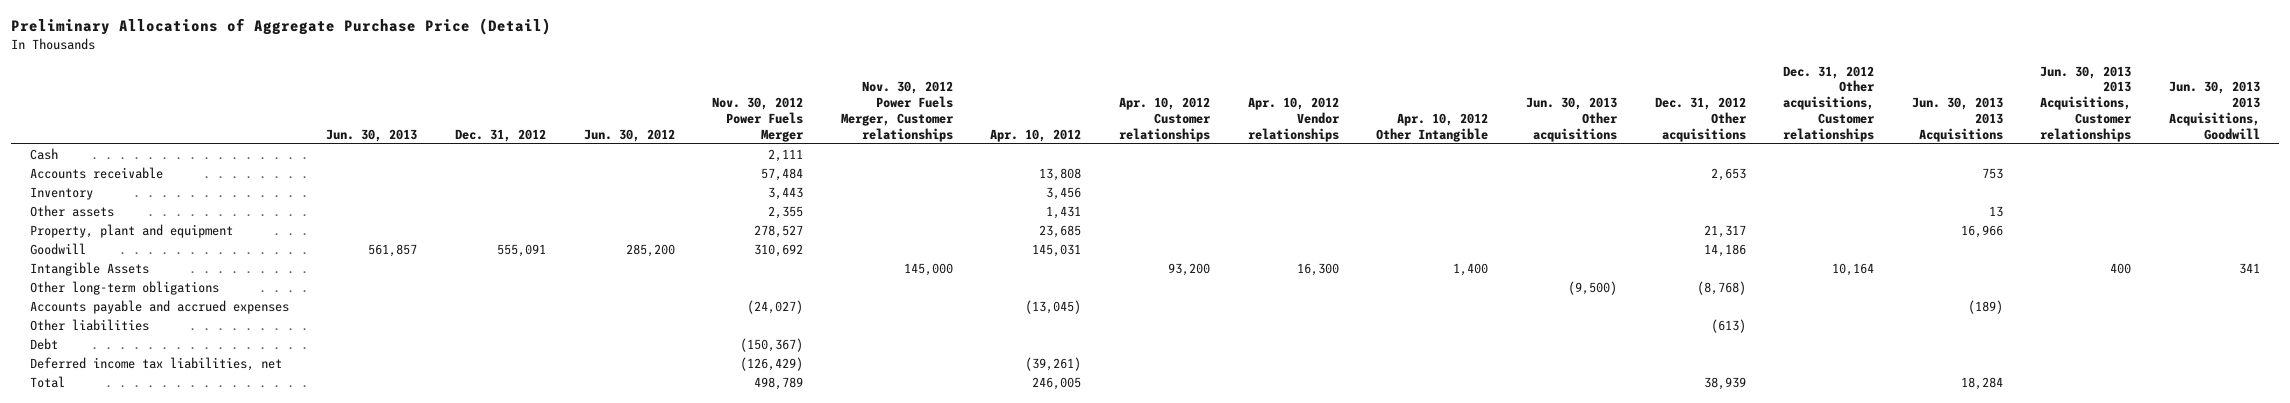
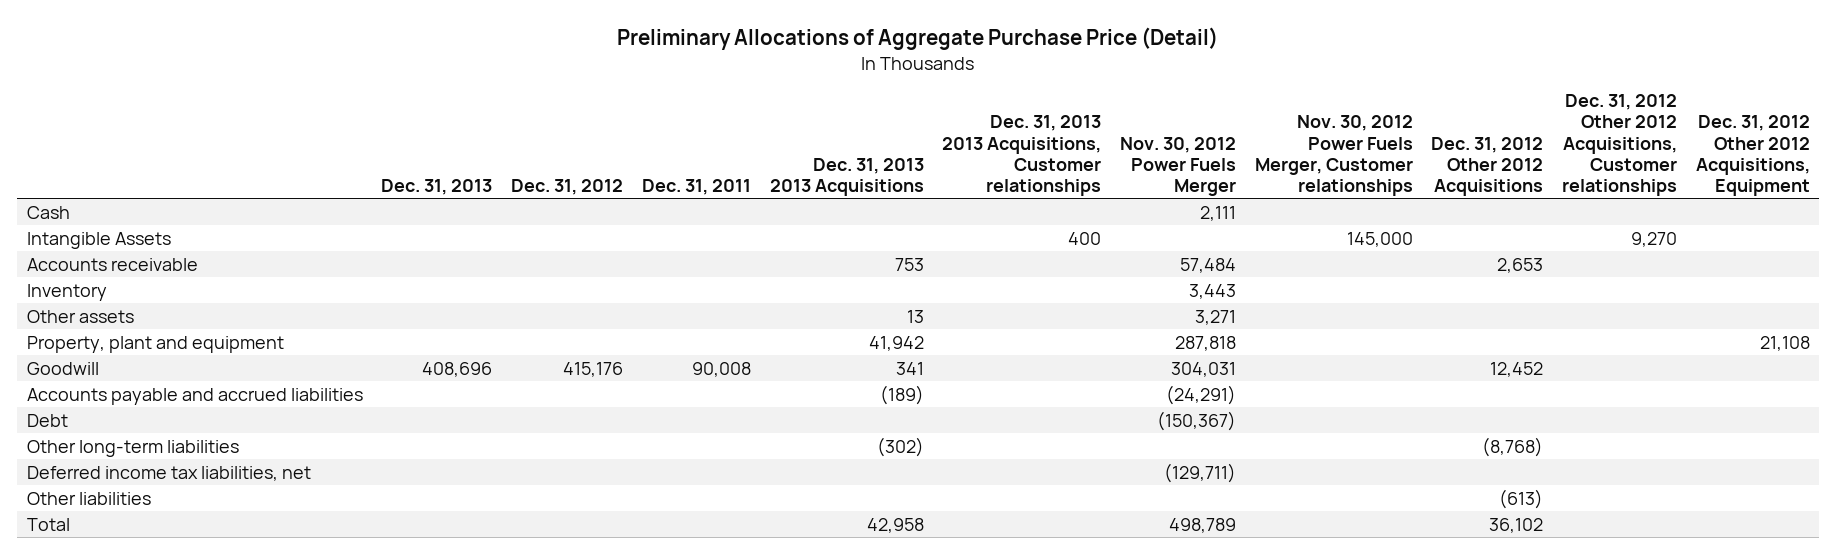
- | Jun. 30, 2013 | Dec. 31, 2012 | Jun. 30, 2012 | Nov. 30, 2012 Power Fuels Merger | Nov. 30, 2012 Power Fuels Merger, Customer relationships | Apr. 10, 2012 | Apr. 10, 2012 Customer relationships | Apr. 10, 2012 Vendor relationships | Apr. 10, 2012 Other Intangible | Jun. 30, 2013 Other acquisitions | Dec. 31, 2012 Other acquisitions | Dec. 31, 2012 Other acquisitions, Customer relationships | Jun. 30, 2013 2013 Acquisitions | Jun. 30, 2013 2013 Acquisitions, Customer relationships | Jun. 30, 2013 2013 Acquisitions, Goodwill
+ | Dec. 31, 2013 | Dec. 31, 2012 | Dec. 31, 2011 | Dec. 31, 2013 2013 Acquisitions | Dec. 31, 2013 2013 Acquisitions, Customer relationships | Nov. 30, 2012 Power Fuels Merger | Nov. 30, 2012 Power Fuels Merger, Customer relationships | Dec. 31, 2012 Other 2012 Acquisitions | Dec. 31, 2012 Other 2012 Acquisitions, Customer relationships | Dec. 31, 2012 Other 2012 Acquisitions, Equipment
moved up: Intangible Assets | | | | | 400 | | 145,000 | | 9,270 |
- Other assets | | | | 2,355 | | 1,431 | | | | | | | 13 | |
- Property, plant and equipment | | | | 278,527 | | 23,685 | | | | | 21,317 | | 16,966 | |
- Goodwill | 561,857 | 555,091 | 285,200 | 310,692 | | 145,031 | | | | | 14,186 | | | |
- Other long-term obligations | | | | | | | | | | (9,500) | (8,768) | | | |
- Accounts payable and accrued expenses | | | | (24,027) | | (13,045) | | | | | | | (189) | |
+ Other assets | | | | 13 | | 3,271 | | | |
+ Property, plant and equipment | | | | 41,942 | | 287,818 | | | | 21,108
+ Goodwill | 408,696 | 415,176 | 90,008 | 341 | | 304,031 | | 12,452 | |
+ Accounts payable and accrued liabilities | | | | (189) | | (24,291) | | | |
- Deferred income tax liabilities, net | | | | (126,429) | | (39,261) | | | | | | | | |
+ Other long-term liabilities | | | | (302) | | | | (8,768) | |
+ Deferred income tax liabilities, net | | | | | | (129,711) | | | |
moved down: Other liabilities | | | | | | | | (613) | |

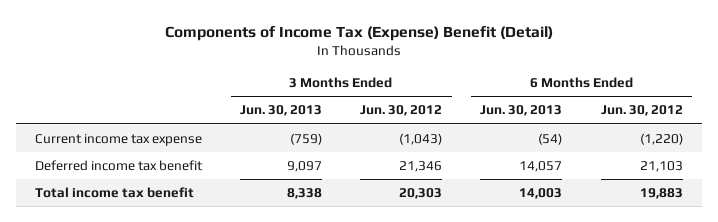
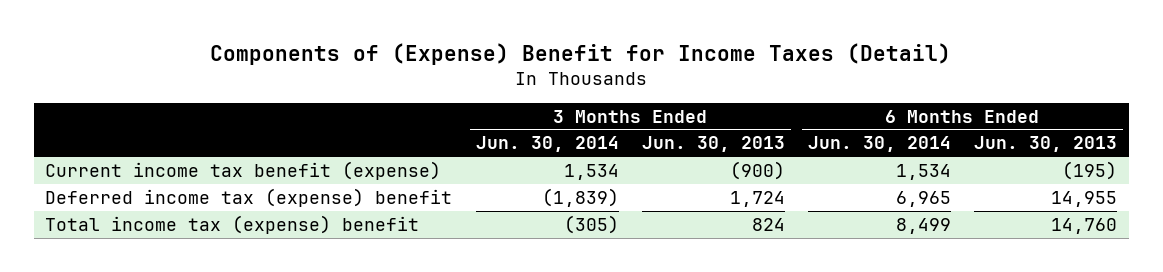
- Components of Income Tax (Expense) Benefit (Detail)
+ Components of (Expense) Benefit for Income Taxes (Detail)
- | 3 Months Ended Jun. 30, 2013 | 3 Months Ended Jun. 30, 2012 | 6 Months Ended Jun. 30, 2013 | 6 Months Ended Jun. 30, 2012
+ | 3 Months Ended Jun. 30, 2014 | 3 Months Ended Jun. 30, 2013 | 6 Months Ended Jun. 30, 2014 | 6 Months Ended Jun. 30, 2013
- Current income tax expense | (759) | (1,043) | (54) | (1,220)
- Deferred income tax benefit | 9,097 | 21,346 | 14,057 | 21,103
- Total income tax benefit | 8,338 | 20,303 | 14,003 | 19,883
+ Current income tax benefit (expense) | 1,534 | (900) | 1,534 | (195)
+ Deferred income tax (expense) benefit | (1,839) | 1,724 | 6,965 | 14,955
+ Total income tax (expense) benefit | (305) | 824 | 8,499 | 14,760

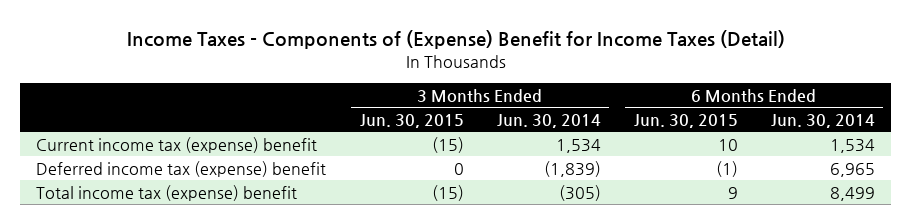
- Components of (Expense) Benefit for Income Taxes (Detail)
+ Income Taxes - Components of (Expense) Benefit for Income Taxes (Detail)
- | 3 Months Ended Jun. 30, 2014 | 3 Months Ended Jun. 30, 2013 | 6 Months Ended Jun. 30, 2014 | 6 Months Ended Jun. 30, 2013
+ | 3 Months Ended Jun. 30, 2015 | 3 Months Ended Jun. 30, 2014 | 6 Months Ended Jun. 30, 2015 | 6 Months Ended Jun. 30, 2014
- Current income tax benefit (expense) | 1,534 | (900) | 1,534 | (195)
+ Current income tax (expense) benefit | (15) | 1,534 | 10 | 1,534

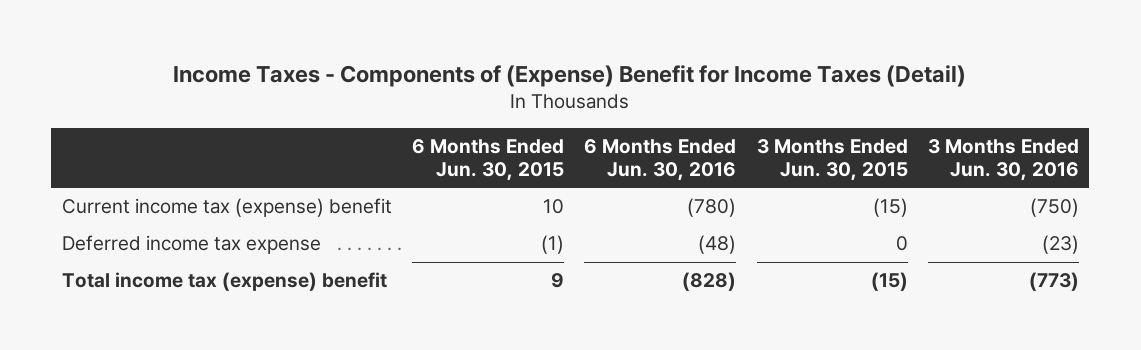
- | 3 Months Ended Jun. 30, 2015 | 3 Months Ended Jun. 30, 2014 | 6 Months Ended Jun. 30, 2015 | 6 Months Ended Jun. 30, 2014
+ | 6 Months Ended Jun. 30, 2015 | 6 Months Ended Jun. 30, 2016 | 3 Months Ended Jun. 30, 2015 | 3 Months Ended Jun. 30, 2016
- Deferred income tax (expense) benefit | 0 | (1,839) | (1) | 6,965
+ Deferred income tax expense | (1) | (48) | 0 | (23)

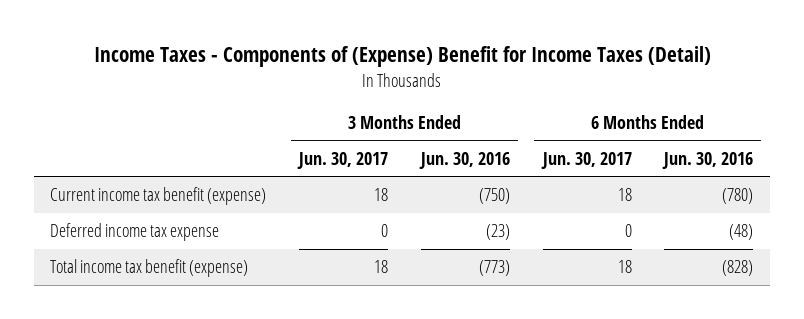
- | 6 Months Ended Jun. 30, 2015 | 6 Months Ended Jun. 30, 2016 | 3 Months Ended Jun. 30, 2015 | 3 Months Ended Jun. 30, 2016
+ | 3 Months Ended Jun. 30, 2017 | 3 Months Ended Jun. 30, 2016 | 6 Months Ended Jun. 30, 2017 | 6 Months Ended Jun. 30, 2016
- Current income tax (expense) benefit | 10 | (780) | (15) | (750)
+ Current income tax benefit (expense) | 18 | (750) | 18 | (780)
- Total income tax (expense) benefit | 9 | (828) | (15) | (773)
+ Total income tax benefit (expense) | 18 | (773) | 18 | (828)

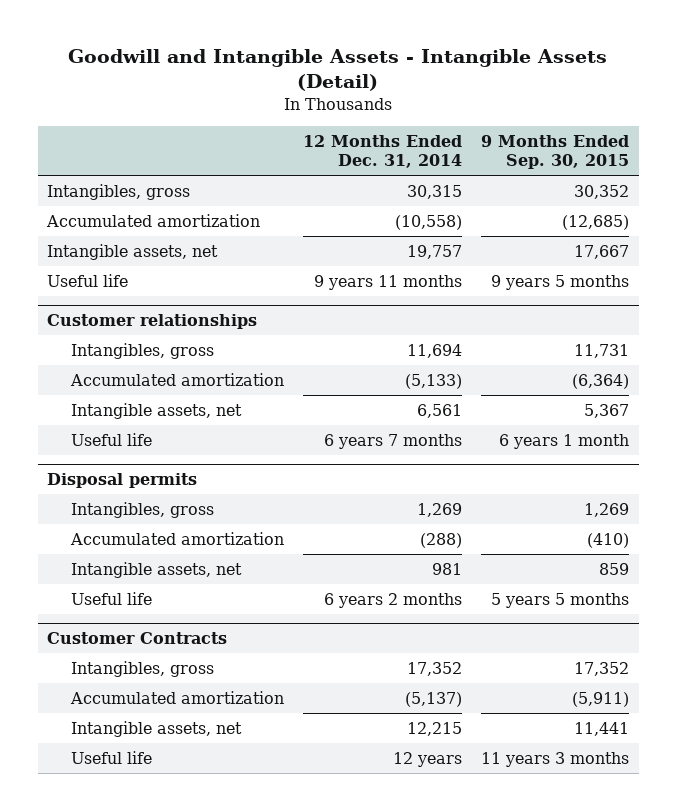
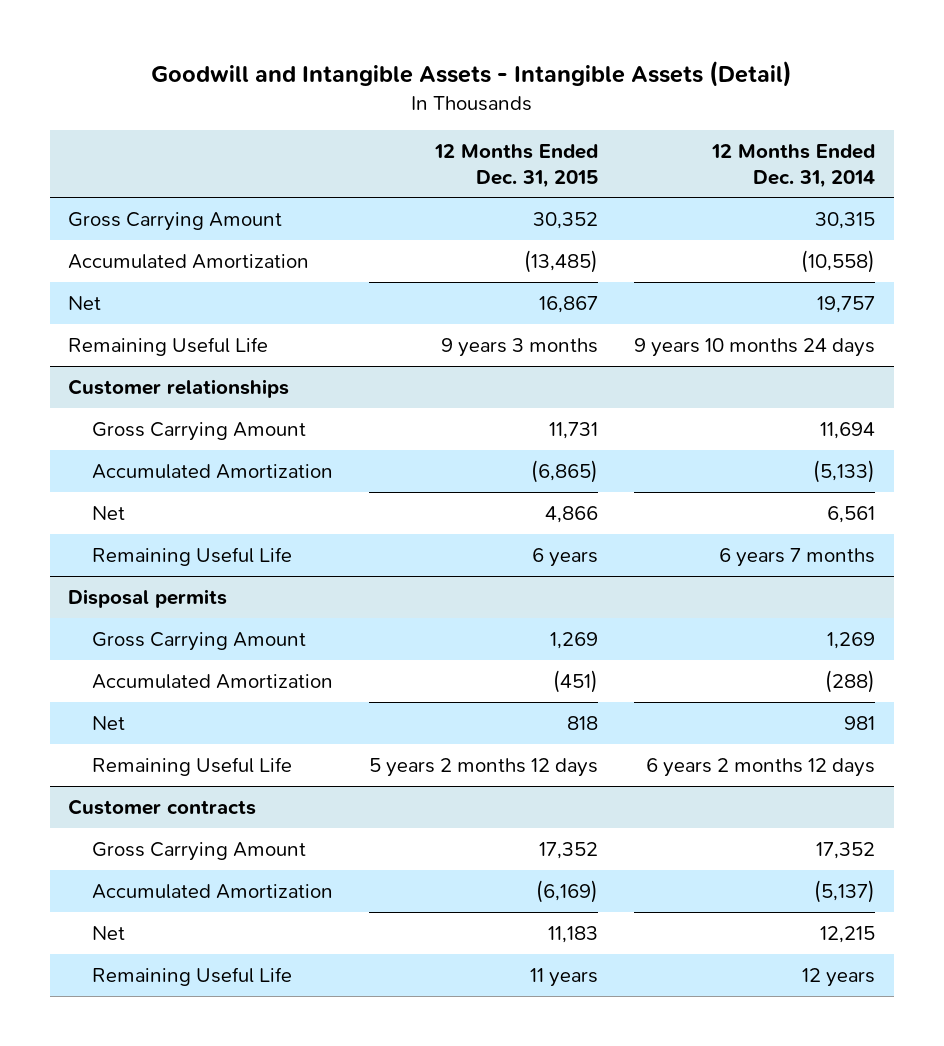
- | 12 Months Ended Dec. 31, 2014 | 9 Months Ended Sep. 30, 2015
+ | 12 Months Ended Dec. 31, 2015 | 12 Months Ended Dec. 31, 2014
- Intangibles, gross | 30,315 | 30,352
- Accumulated amortization | (10,558) | (12,685)
- Intangible assets, net | 19,757 | 17,667
- Useful life | 9 years 11 months | 9 years 5 months
+ Gross Carrying Amount | 30,352 | 30,315
+ Accumulated Amortization | (13,485) | (10,558)
+ Net | 16,867 | 19,757
+ Remaining Useful Life | 9 years 3 months | 9 years 10 months 24 days
@ Customer relationships
- Intangibles, gross | 11,694 | 11,731
- Accumulated amortization | (5,133) | (6,364)
- Intangible assets, net | 6,561 | 5,367
- Useful life | 6 years 7 months | 6 years 1 month
+ Gross Carrying Amount | 11,731 | 11,694
+ Accumulated Amortization | (6,865) | (5,133)
+ Net | 4,866 | 6,561
+ Remaining Useful Life | 6 years | 6 years 7 months
@ Disposal permits
- Intangibles, gross | 1,269 | 1,269
- Accumulated amortization | (288) | (410)
- Intangible assets, net | 981 | 859
- Useful life | 6 years 2 months | 5 years 5 months
- Customer Contracts
- Intangibles, gross | 17,352 | 17,352
- Accumulated amortization | (5,137) | (5,911)
- Intangible assets, net | 12,215 | 11,441
- Useful life | 12 years | 11 years 3 months
@ Disposal permits
+ Gross Carrying Amount | 1,269 | 1,269
+ Accumulated Amortization | (451) | (288)
+ Net | 818 | 981
+ Remaining Useful Life | 5 years 2 months 12 days | 6 years 2 months 12 days
+ Customer contracts
+ Gross Carrying Amount | 17,352 | 17,352
+ Accumulated Amortization | (6,169) | (5,137)
+ Net | 11,183 | 12,215
+ Remaining Useful Life | 11 years | 12 years

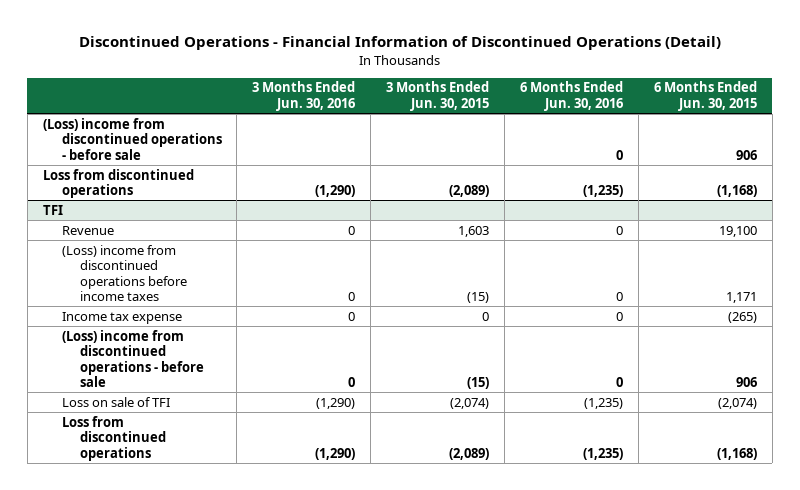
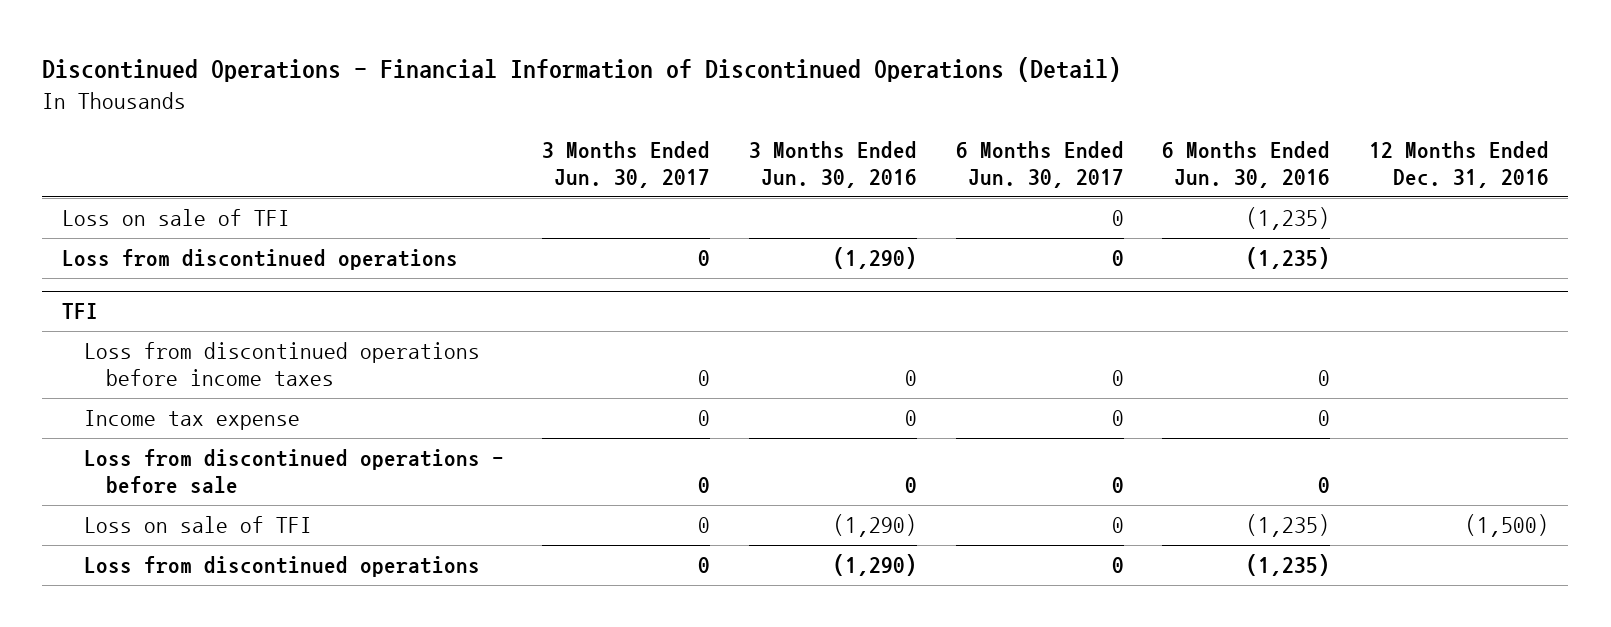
- | 3 Months Ended Jun. 30, 2016 | 3 Months Ended Jun. 30, 2015 | 6 Months Ended Jun. 30, 2016 | 6 Months Ended Jun. 30, 2015
+ | 3 Months Ended Jun. 30, 2017 | 3 Months Ended Jun. 30, 2016 | 6 Months Ended Jun. 30, 2017 | 6 Months Ended Jun. 30, 2016 | 12 Months Ended Dec. 31, 2016
- (Loss) income from discontinued operations - before sale | | | 0 | 906
+ Loss on sale of TFI | | | 0 | (1,235) |
@ TFI
- Revenue | 0 | 1,603 | 0 | 19,100
- (Loss) income from discontinued operations before income taxes | 0 | (15) | 0 | 1,171
+ Loss from discontinued operations before income taxes | 0 | 0 | 0 | 0 |
- (Loss) income from discontinued operations - before sale | 0 | (15) | 0 | 906
+ Loss from discontinued operations - before sale | 0 | 0 | 0 | 0 |

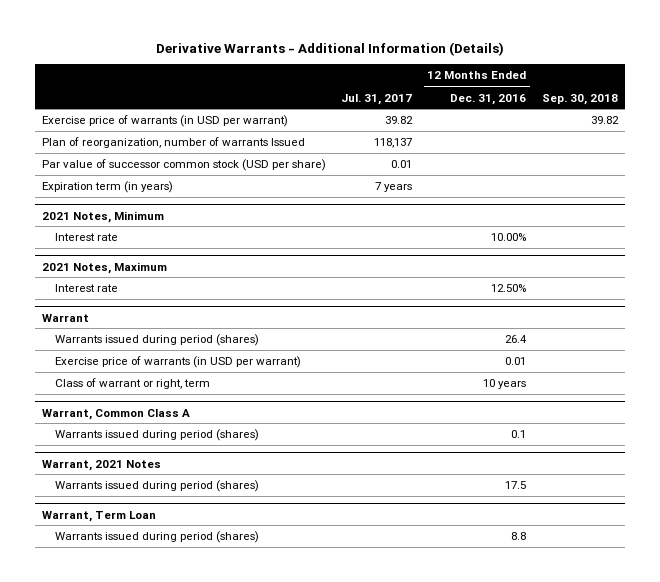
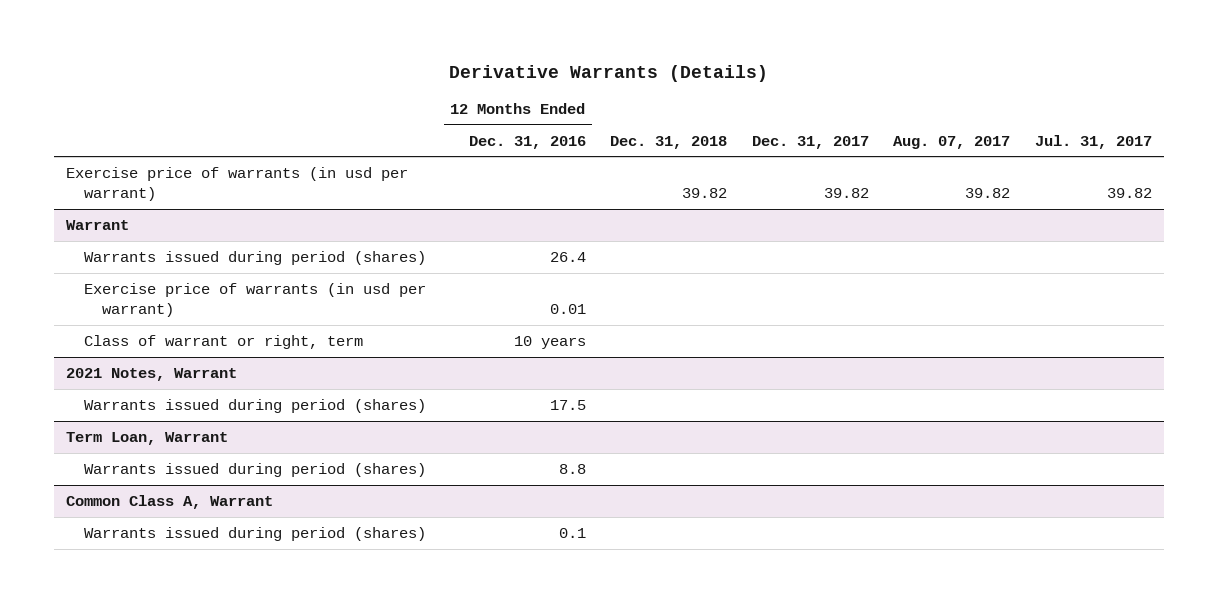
- Derivative Warrants - Additional Information (Details)
+ Derivative Warrants (Details)
- | Jul. 31, 2017 | 12 Months Ended Dec. 31, 2016 | Sep. 30, 2018
+ | 12 Months Ended Dec. 31, 2016 | Dec. 31, 2018 | Dec. 31, 2017 | Aug. 07, 2017 | Jul. 31, 2017
- Exercise price of warrants (in USD per warrant) | 39.82 | | 39.82
- Plan of reorganization, number of warrants Issued | 118,137 | |
- Par value of successor common stock (USD per share) | 0.01 | |
- Expiration term (in years) | 7 years | |
- 2021 Notes, Minimum
- Interest rate | | 10.00% |
- 2021 Notes, Maximum
- Interest rate | | 12.50% |
+ Exercise price of warrants (in usd per warrant) | | 39.82 | 39.82 | 39.82 | 39.82
@ Warrant
- Exercise price of warrants (in USD per warrant) | | 0.01 |
+ Exercise price of warrants (in usd per warrant) | 0.01 | | | |
- Warrant, Common Class A
- Warrants issued during period (shares) | | 0.1 |
- Warrant, 2021 Notes
+ 2021 Notes, Warrant
- Warrant, Term Loan
+ Term Loan, Warrant
+ Common Class A, Warrant
+ Warrants issued during period (shares) | 0.1 | | | |

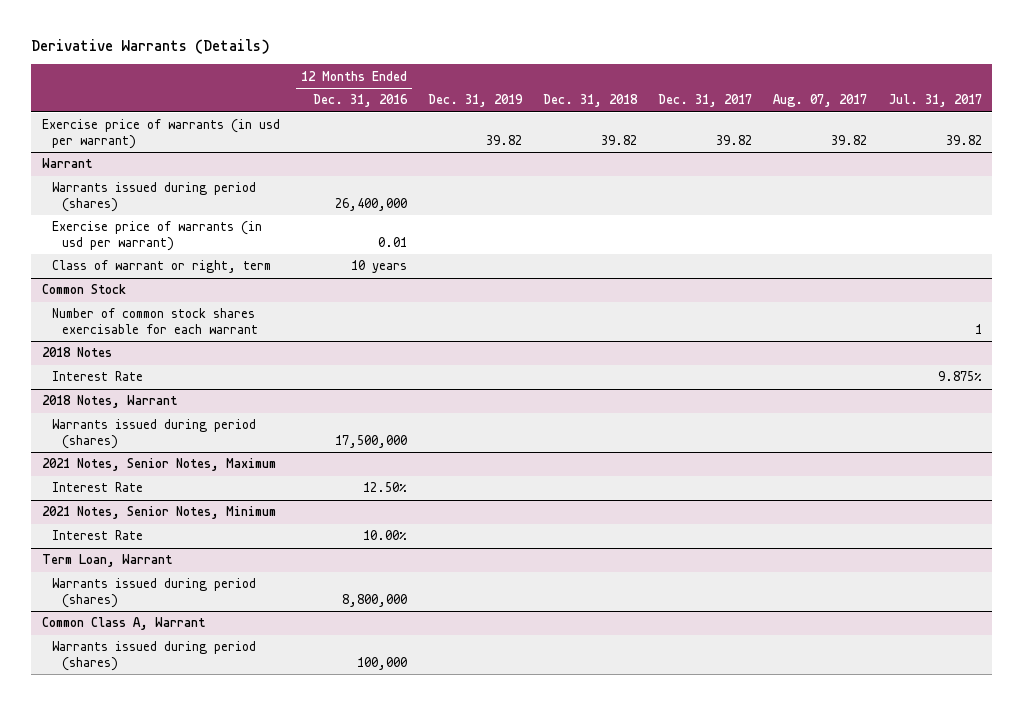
- | 12 Months Ended Dec. 31, 2016 | Dec. 31, 2018 | Dec. 31, 2017 | Aug. 07, 2017 | Jul. 31, 2017
+ | 12 Months Ended Dec. 31, 2016 | Dec. 31, 2019 | Dec. 31, 2018 | Dec. 31, 2017 | Aug. 07, 2017 | Jul. 31, 2017
@ Warrant
- Warrants issued during period (shares) | 26.4 | | | |
+ Warrants issued during period (shares) | 26,400,000 | | | | |
- 2021 Notes, Warrant
- Warrants issued during period (shares) | 17.5 | | | |
+ Common Stock
+ Number of common stock shares exercisable for each warrant | | | | | | 1
+ 2018 Notes
+ Interest Rate | | | | | | 9.875%
+ 2018 Notes, Warrant
+ Warrants issued during period (shares) | 17,500,000 | | | | |
+ 2021 Notes, Senior Notes, Maximum
+ Interest Rate | 12.50% | | | | |
+ 2021 Notes, Senior Notes, Minimum
+ Interest Rate | 10.00% | | | | |
@ Term Loan, Warrant
- Warrants issued during period (shares) | 8.8 | | | |
+ Warrants issued during period (shares) | 8,800,000 | | | | |
@ Common Class A, Warrant
- Warrants issued during period (shares) | 0.1 | | | |
+ Warrants issued during period (shares) | 100,000 | | | | |

